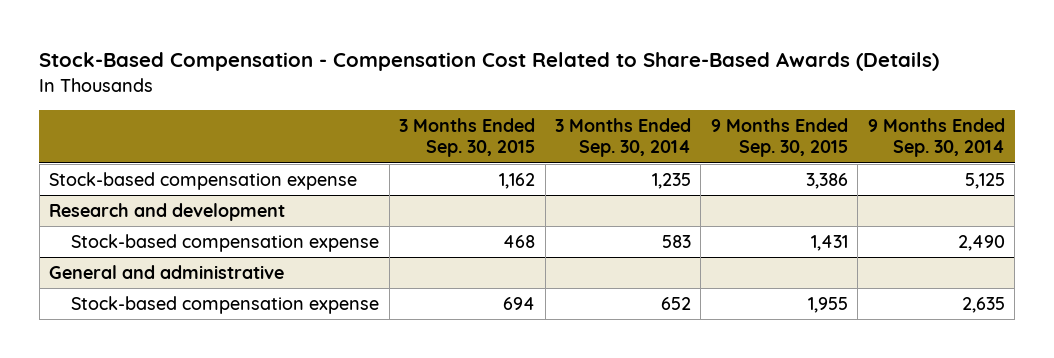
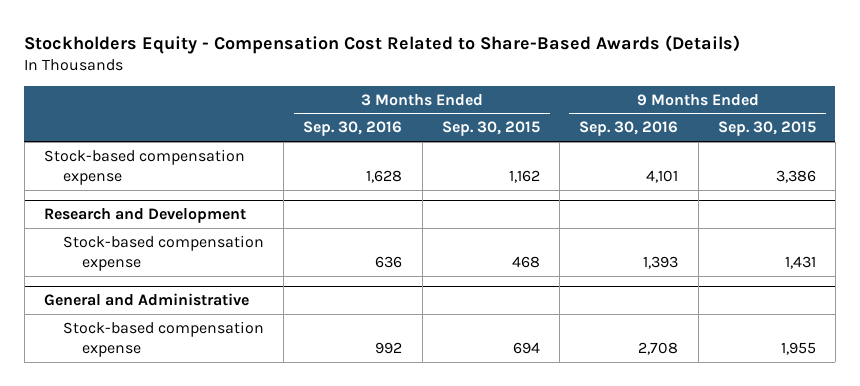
- Stock-Based Compensation - Compensation Cost Related to Share-Based Awards (Details)
+ Stockholders Equity - Compensation Cost Related to Share-Based Awards (Details)
- | 3 Months Ended Sep. 30, 2015 | 3 Months Ended Sep. 30, 2014 | 9 Months Ended Sep. 30, 2015 | 9 Months Ended Sep. 30, 2014
+ | 3 Months Ended Sep. 30, 2016 | 3 Months Ended Sep. 30, 2015 | 9 Months Ended Sep. 30, 2016 | 9 Months Ended Sep. 30, 2015
- Research and development
+ Research and Development
- General and administrative
+ General and Administrative

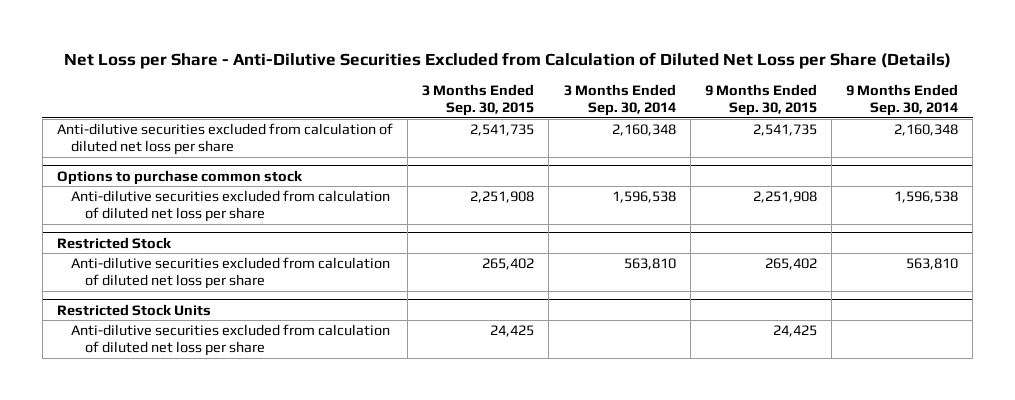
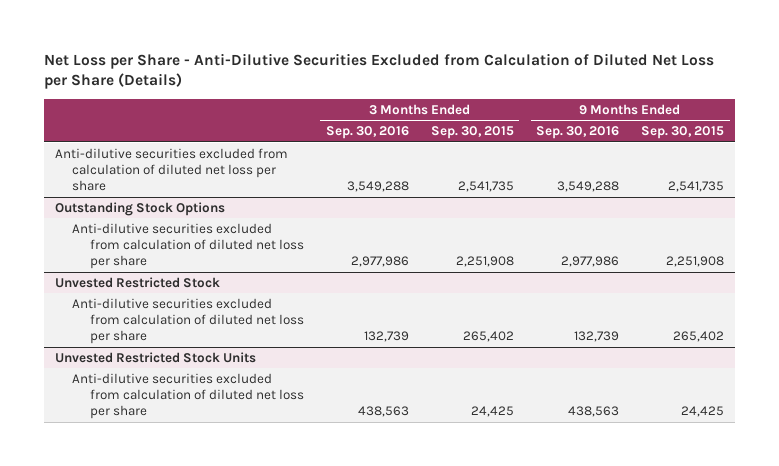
- | 3 Months Ended Sep. 30, 2015 | 3 Months Ended Sep. 30, 2014 | 9 Months Ended Sep. 30, 2015 | 9 Months Ended Sep. 30, 2014
+ | 3 Months Ended Sep. 30, 2016 | 3 Months Ended Sep. 30, 2015 | 9 Months Ended Sep. 30, 2016 | 9 Months Ended Sep. 30, 2015
- Options to purchase common stock
+ Outstanding Stock Options
- Restricted Stock
+ Unvested Restricted Stock
- Restricted Stock Units
+ Unvested Restricted Stock Units

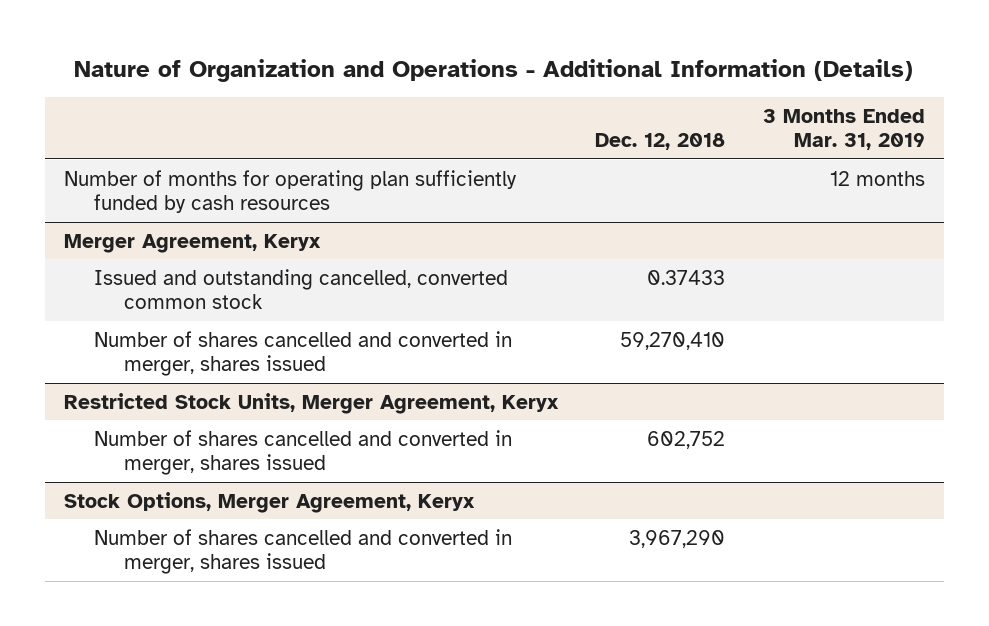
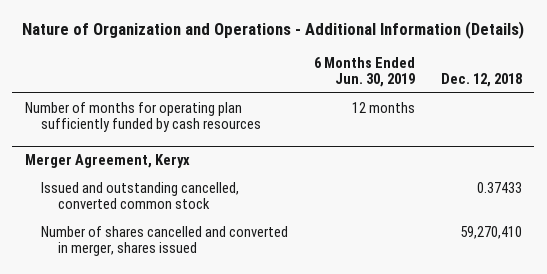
- | Dec. 12, 2018 | 3 Months Ended Mar. 31, 2019
+ | 6 Months Ended Jun. 30, 2019 | Dec. 12, 2018
- Restricted Stock Units, Merger Agreement, Keryx
- Number of shares cancelled and converted in merger, shares issued | 602,752 |
- Stock Options, Merger Agreement, Keryx
- Number of shares cancelled and converted in merger, shares issued | 3,967,290 |

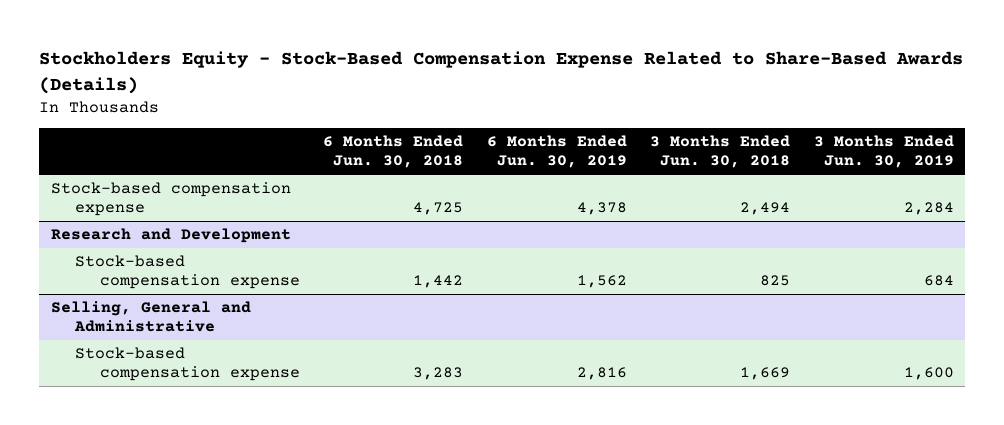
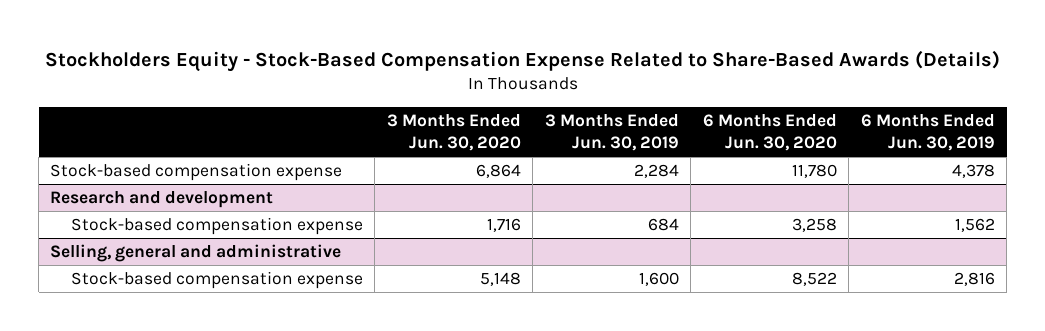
- | 6 Months Ended Jun. 30, 2018 | 6 Months Ended Jun. 30, 2019 | 3 Months Ended Jun. 30, 2018 | 3 Months Ended Jun. 30, 2019
+ | 3 Months Ended Jun. 30, 2020 | 3 Months Ended Jun. 30, 2019 | 6 Months Ended Jun. 30, 2020 | 6 Months Ended Jun. 30, 2019
- Research and Development
+ Research and development
- Selling, General and Administrative
+ Selling, general and administrative

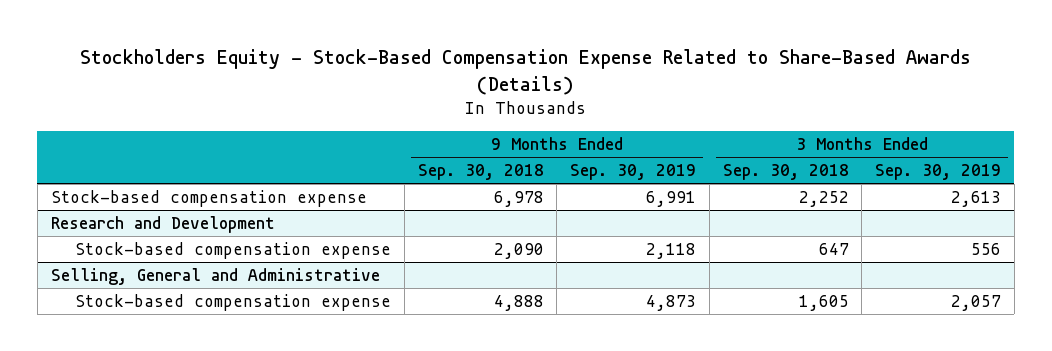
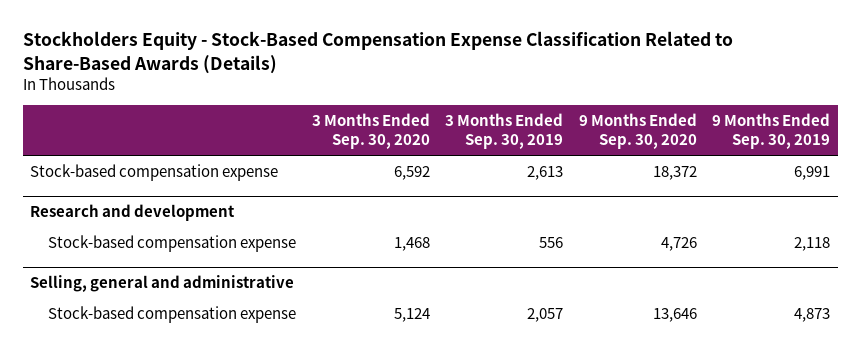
- Stockholders Equity - Stock-Based Compensation Expense Related to Share-Based Awards (Details)
+ Stockholders Equity - Stock-Based Compensation Expense Classification Related to Share-Based Awards (Details)
- | 9 Months Ended Sep. 30, 2018 | 9 Months Ended Sep. 30, 2019 | 3 Months Ended Sep. 30, 2018 | 3 Months Ended Sep. 30, 2019
+ | 3 Months Ended Sep. 30, 2020 | 3 Months Ended Sep. 30, 2019 | 9 Months Ended Sep. 30, 2020 | 9 Months Ended Sep. 30, 2019
- Research and Development
+ Research and development
- Selling, General and Administrative
+ Selling, general and administrative

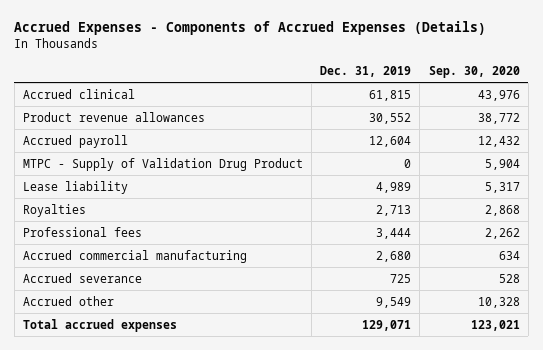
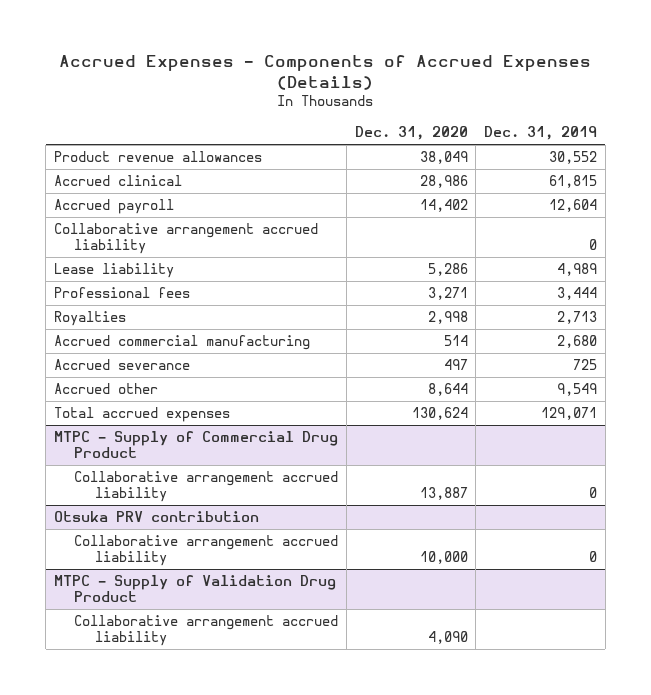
- | Dec. 31, 2019 | Sep. 30, 2020
+ | Dec. 31, 2020 | Dec. 31, 2019
moved down: Accrued clinical | 28,986 | 61,815
- MTPC - Supply of Validation Drug Product | 0 | 5,904
+ Collaborative arrangement accrued liability | | 0
moved down: Royalties | 2,998 | 2,713
+ MTPC - Supply of Commercial Drug Product
+ Collaborative arrangement accrued liability | 13,887 | 0
+ Otsuka PRV contribution
+ Collaborative arrangement accrued liability | 10,000 | 0
+ MTPC - Supply of Validation Drug Product
+ Collaborative arrangement accrued liability | 4,090 |

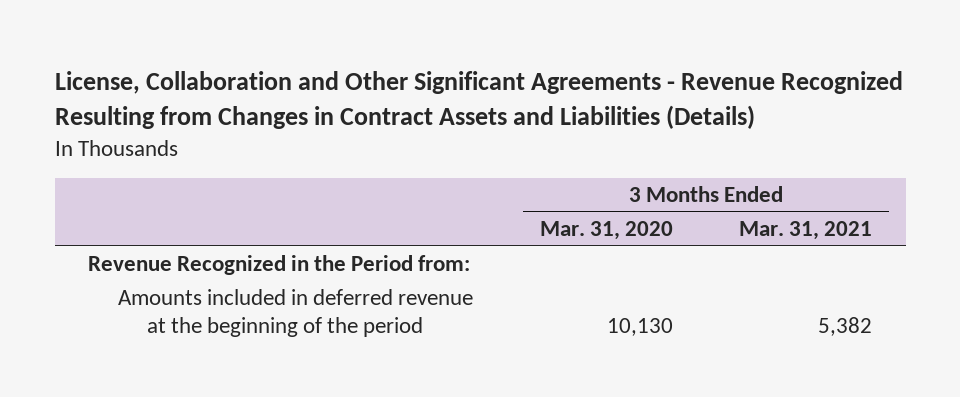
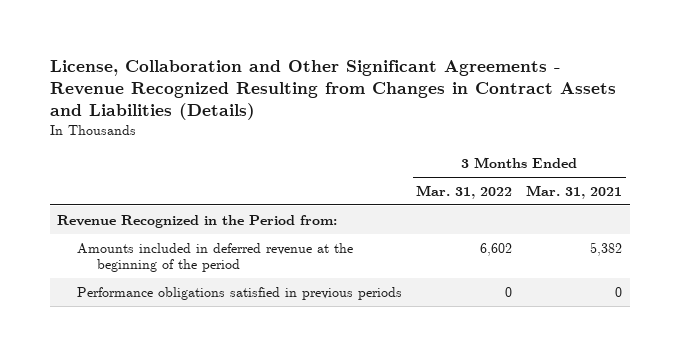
- | 3 Months Ended Mar. 31, 2020 | 3 Months Ended Mar. 31, 2021
+ | 3 Months Ended Mar. 31, 2022 | 3 Months Ended Mar. 31, 2021
+ Performance obligations satisfied in previous periods | 0 | 0

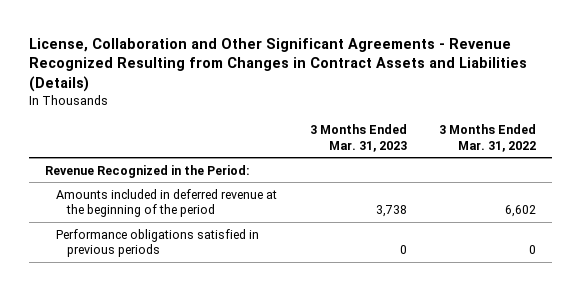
- | 3 Months Ended Mar. 31, 2022 | 3 Months Ended Mar. 31, 2021
+ | 3 Months Ended Mar. 31, 2023 | 3 Months Ended Mar. 31, 2022
- Revenue Recognized in the Period from:
+ Revenue Recognized in the Period:

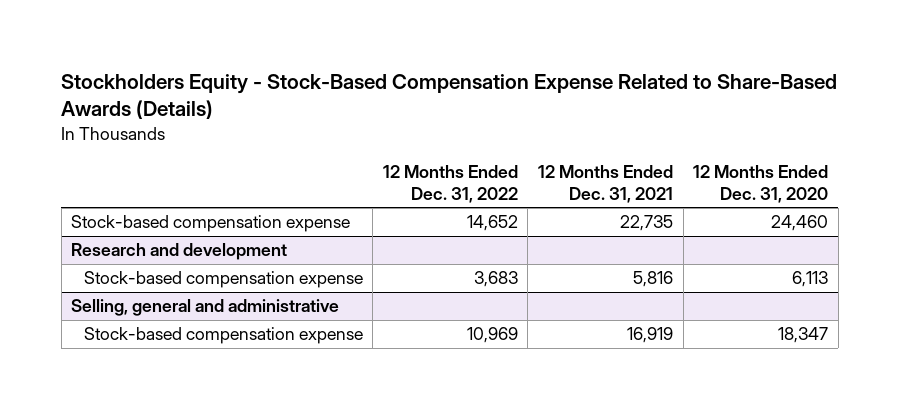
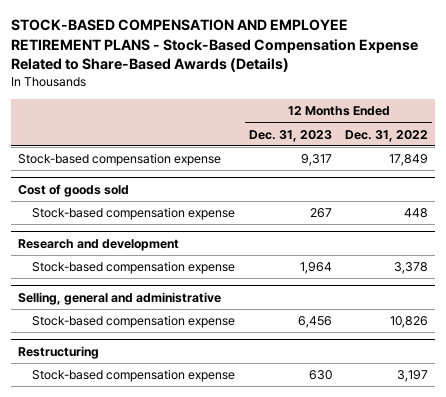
- Stockholders Equity - Stock-Based Compensation Expense Related to Share-Based Awards (Details)
+ STOCK-BASED COMPENSATION AND EMPLOYEE RETIREMENT PLANS - Stock-Based Compensation Expense Related to Share-Based Awards (Details)
- | 12 Months Ended Dec. 31, 2022 | 12 Months Ended Dec. 31, 2021 | 12 Months Ended Dec. 31, 2020
+ | 12 Months Ended Dec. 31, 2023 | 12 Months Ended Dec. 31, 2022
- Stock-based compensation expense | 14,652 | 22,735 | 24,460
+ Stock-based compensation expense | 9,317 | 17,849
+ Cost of goods sold
+ Stock-based compensation expense | 267 | 448
@ Research and development
- Stock-based compensation expense | 3,683 | 5,816 | 6,113
+ Stock-based compensation expense | 1,964 | 3,378
@ Selling, general and administrative
- Stock-based compensation expense | 10,969 | 16,919 | 18,347
+ Stock-based compensation expense | 6,456 | 10,826
+ Restructuring
+ Stock-based compensation expense | 630 | 3,197

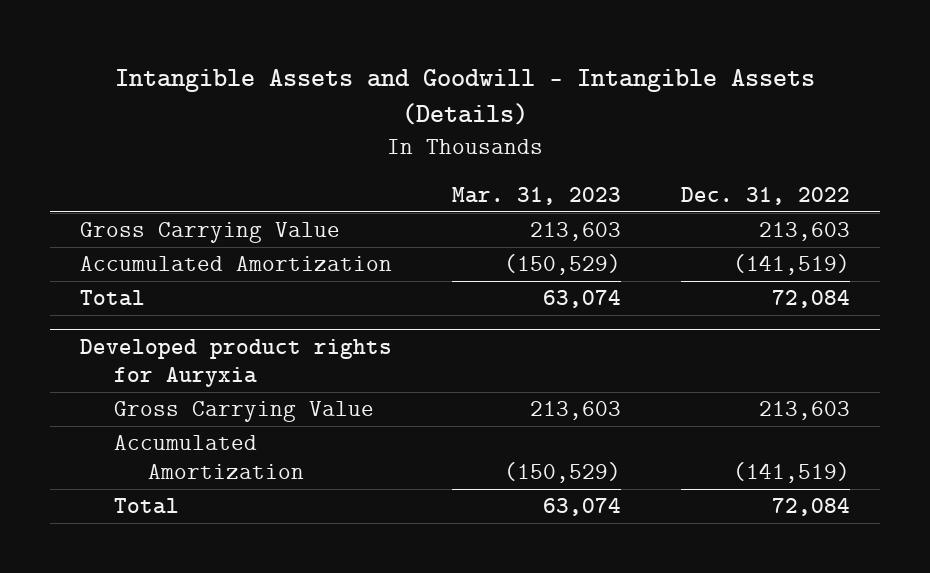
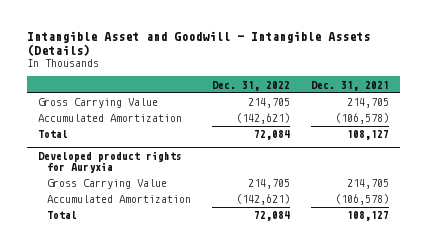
- Intangible Assets and Goodwill - Intangible Assets (Details)
+ Intangible Asset and Goodwill - Intangible Assets (Details)
- | Mar. 31, 2023 | Dec. 31, 2022
+ | Dec. 31, 2022 | Dec. 31, 2021
- Gross Carrying Value | 213,603 | 213,603
- Accumulated Amortization | (150,529) | (141,519)
+ Gross Carrying Value | 214,705 | 214,705
+ Accumulated Amortization | (142,621) | (106,578)
@ Developed product rights for Auryxia
- Gross Carrying Value | 213,603 | 213,603
- Accumulated Amortization | (150,529) | (141,519)
+ Gross Carrying Value | 214,705 | 214,705
+ Accumulated Amortization | (142,621) | (106,578)

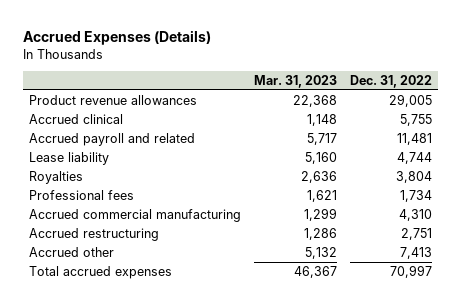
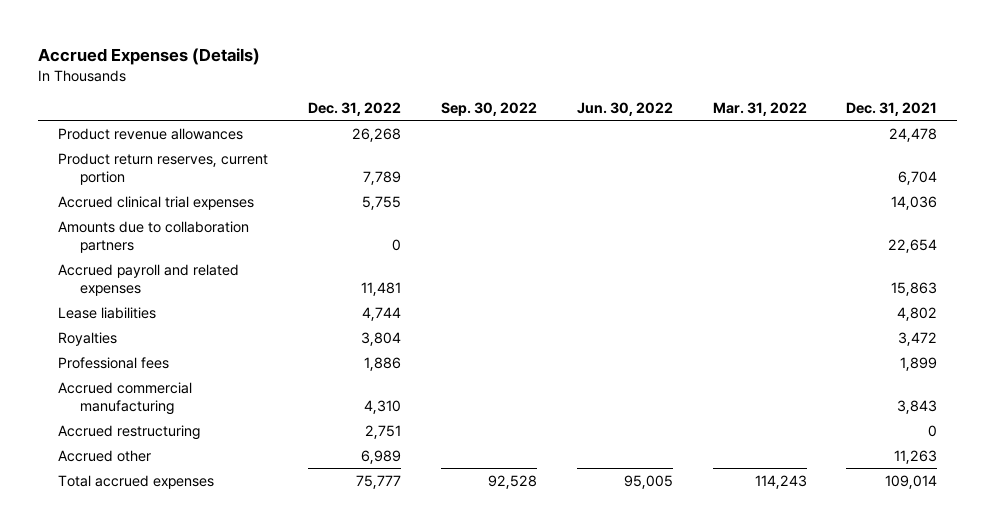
- | Mar. 31, 2023 | Dec. 31, 2022
+ | Dec. 31, 2022 | Sep. 30, 2022 | Jun. 30, 2022 | Mar. 31, 2022 | Dec. 31, 2021
- Product revenue allowances | 22,368 | 29,005
- Accrued clinical | 1,148 | 5,755
- Accrued payroll and related | 5,717 | 11,481
- Lease liability | 5,160 | 4,744
+ Product revenue allowances | 26,268 | | | | 24,478
+ Product return reserves, current portion | 7,789 | | | | 6,704
+ Accrued clinical trial expenses | 5,755 | | | | 14,036
+ Amounts due to collaboration partners | 0 | | | | 22,654
+ Accrued payroll and related expenses | 11,481 | | | | 15,863
+ Lease liabilities | 4,744 | | | | 4,802
- Professional fees | 1,621 | 1,734
+ Professional fees | 1,886 | | | | 1,899
- Accrued other | 5,132 | 7,413
- Total accrued expenses | 46,367 | 70,997
+ Accrued other | 6,989 | | | | 11,263
+ Total accrued expenses | 75,777 | 92,528 | 95,005 | 114,243 | 109,014

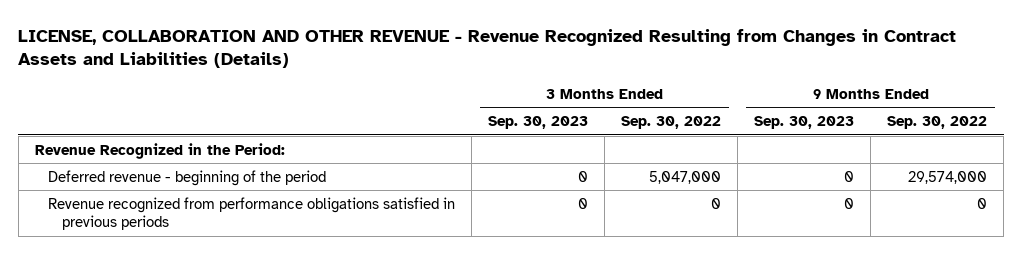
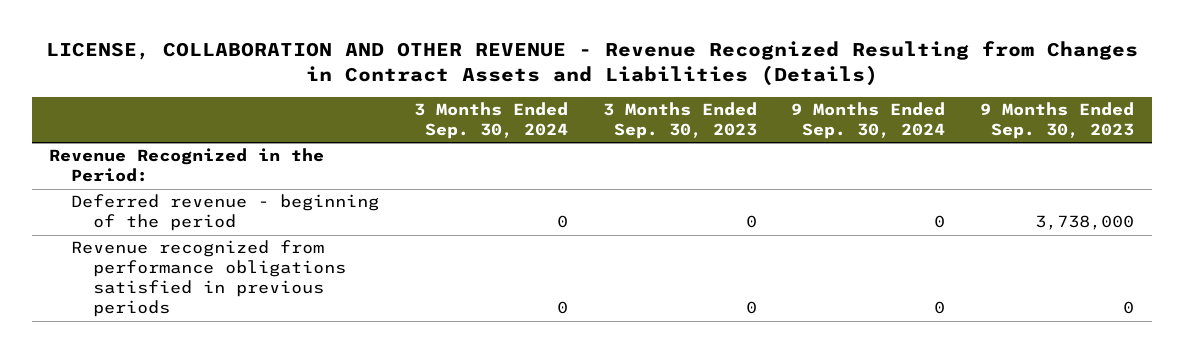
- | 3 Months Ended Sep. 30, 2023 | 3 Months Ended Sep. 30, 2022 | 9 Months Ended Sep. 30, 2023 | 9 Months Ended Sep. 30, 2022
+ | 3 Months Ended Sep. 30, 2024 | 3 Months Ended Sep. 30, 2023 | 9 Months Ended Sep. 30, 2024 | 9 Months Ended Sep. 30, 2023
- Deferred revenue - beginning of the period | 0 | 5,047,000 | 0 | 29,574,000
+ Deferred revenue - beginning of the period | 0 | 0 | 0 | 3,738,000

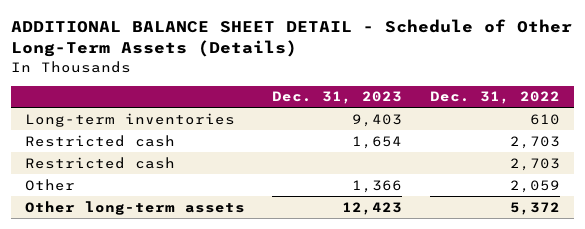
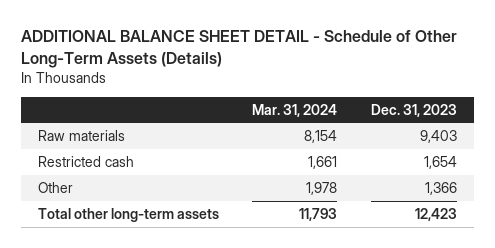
- | Dec. 31, 2023 | Dec. 31, 2022
+ | Mar. 31, 2024 | Dec. 31, 2023
- Long-term inventories | 9,403 | 610
+ Raw materials | 8,154 | 9,403
- Restricted cash | | 2,703
- Other long-term assets | 12,423 | 5,372
+ Total other long-term assets | 11,793 | 12,423

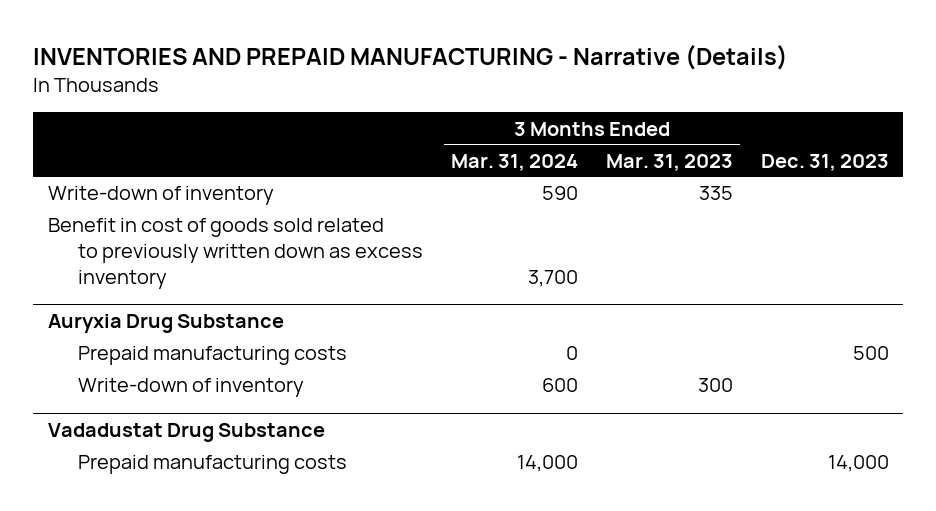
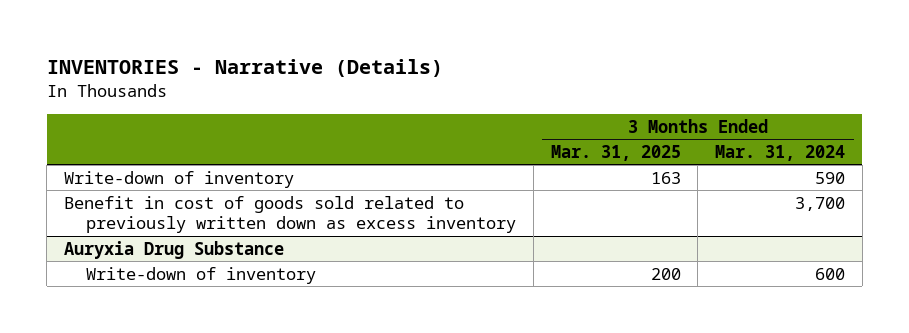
- INVENTORIES AND PREPAID MANUFACTURING - Narrative (Details)
+ INVENTORIES - Narrative (Details)
- | 3 Months Ended Mar. 31, 2024 | 3 Months Ended Mar. 31, 2023 | Dec. 31, 2023
+ | 3 Months Ended Mar. 31, 2025 | 3 Months Ended Mar. 31, 2024
@ Auryxia Drug Substance
- Prepaid manufacturing costs | 0 | | 500
- Vadadustat Drug Substance
- Prepaid manufacturing costs | 14,000 | | 14,000

